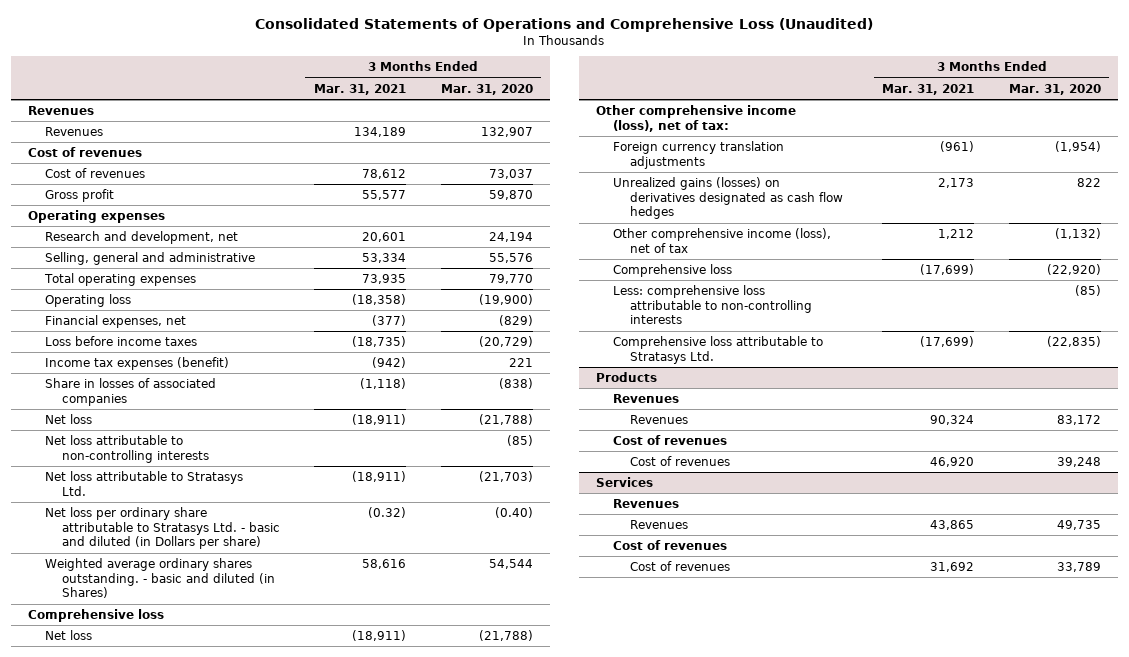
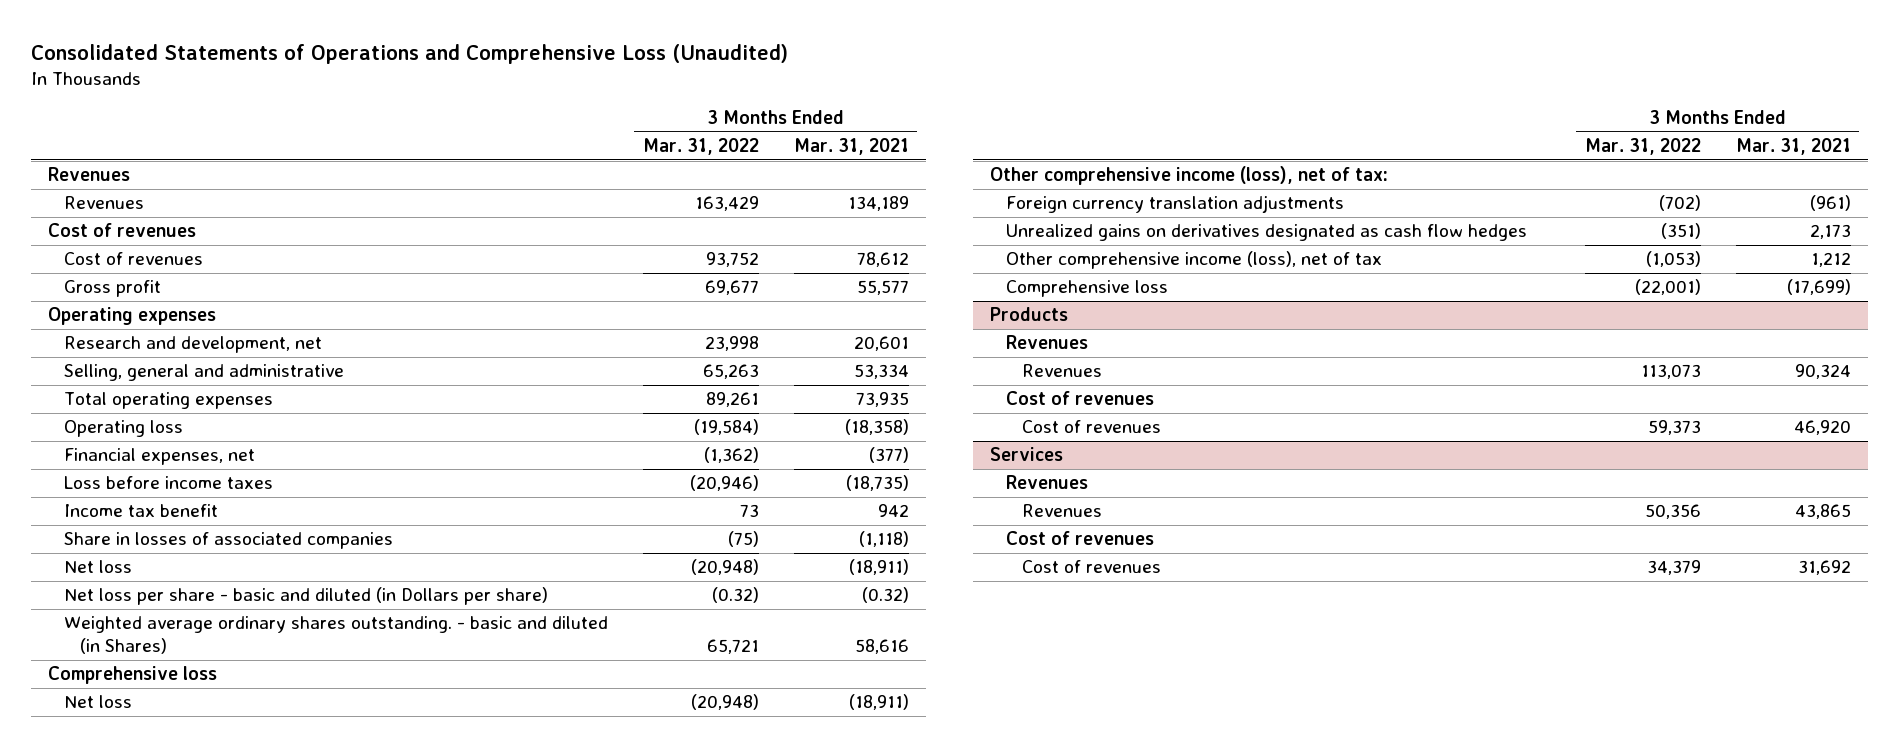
- | 3 Months Ended Mar. 31, 2021 | 3 Months Ended Mar. 31, 2020
+ | 3 Months Ended Mar. 31, 2022 | 3 Months Ended Mar. 31, 2021
- Income tax expenses (benefit) | (942) | 221
+ Income tax benefit | 73 | 942
- Net loss attributable to non-controlling interests | | (85)
- Net loss attributable to Stratasys Ltd. | (18,911) | (21,703)
- Net loss per ordinary share attributable to Stratasys Ltd. - basic and diluted (in Dollars per share) | (0.32) | (0.40)
+ Net loss per share - basic and diluted (in Dollars per share) | (0.32) | (0.32)
- Unrealized gains (losses) on derivatives designated as cash flow hedges | 2,173 | 822
+ Unrealized gains on derivatives designated as cash flow hedges | (351) | 2,173
- Less: comprehensive loss attributable to non-controlling interests | | (85)
- Comprehensive loss attributable to Stratasys Ltd. | (17,699) | (22,835)

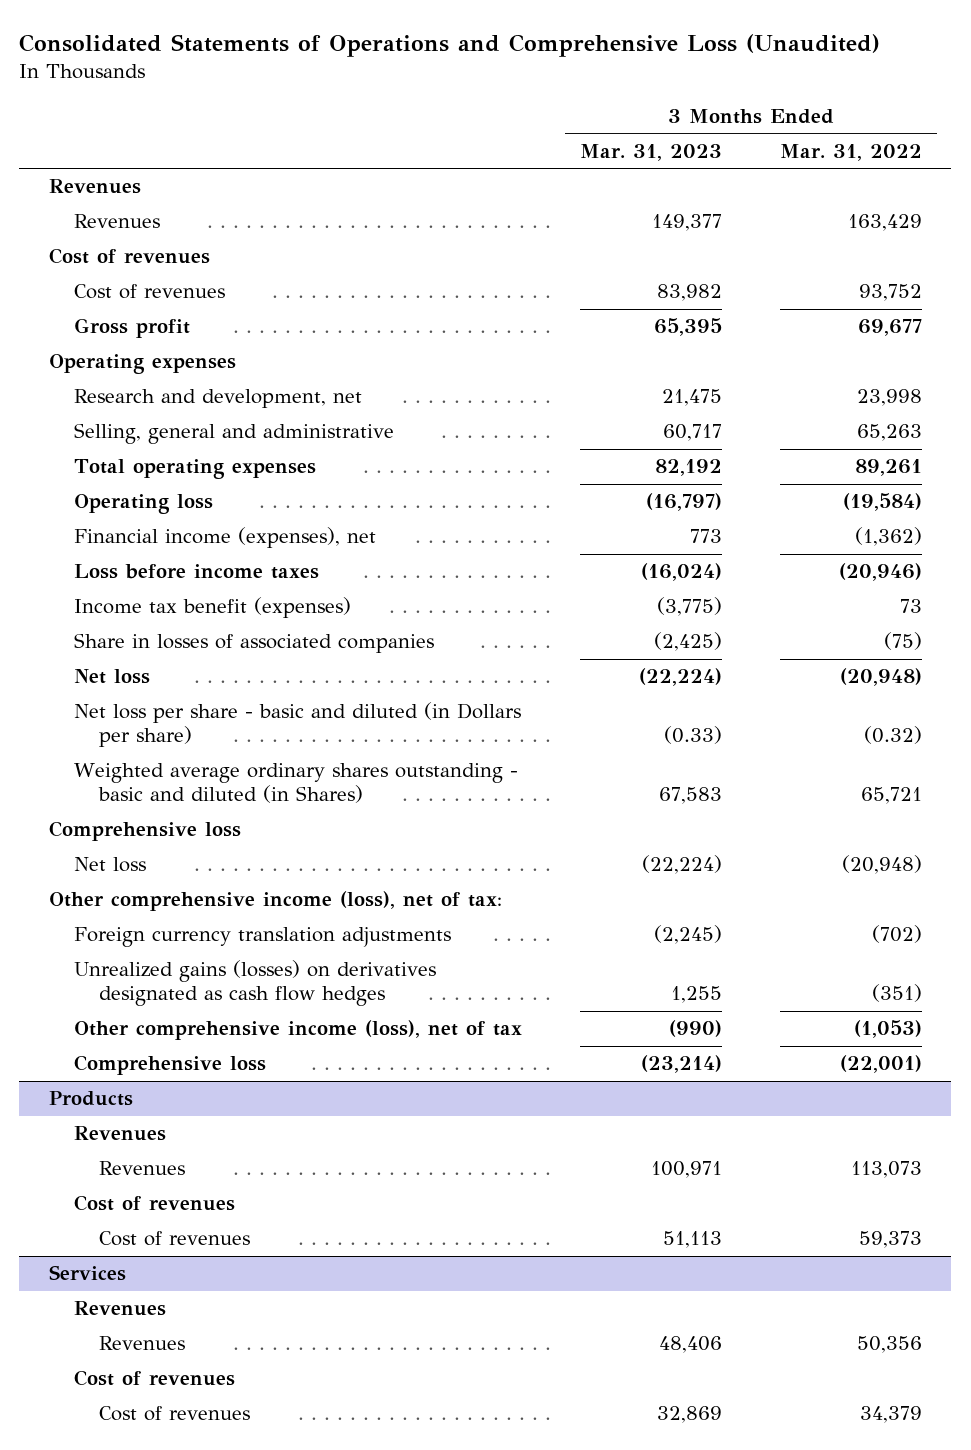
- | 3 Months Ended Mar. 31, 2022 | 3 Months Ended Mar. 31, 2021
+ | 3 Months Ended Mar. 31, 2023 | 3 Months Ended Mar. 31, 2022
- Financial expenses, net | (1,362) | (377)
+ Financial income (expenses), net | 773 | (1,362)
- Income tax benefit | 73 | 942
+ Income tax benefit (expenses) | (3,775) | 73
- Weighted average ordinary shares outstanding. - basic and diluted (in Shares) | 65,721 | 58,616
+ Weighted average ordinary shares outstanding - basic and diluted (in Shares) | 67,583 | 65,721
- Unrealized gains on derivatives designated as cash flow hedges | (351) | 2,173
+ Unrealized gains (losses) on derivatives designated as cash flow hedges | 1,255 | (351)

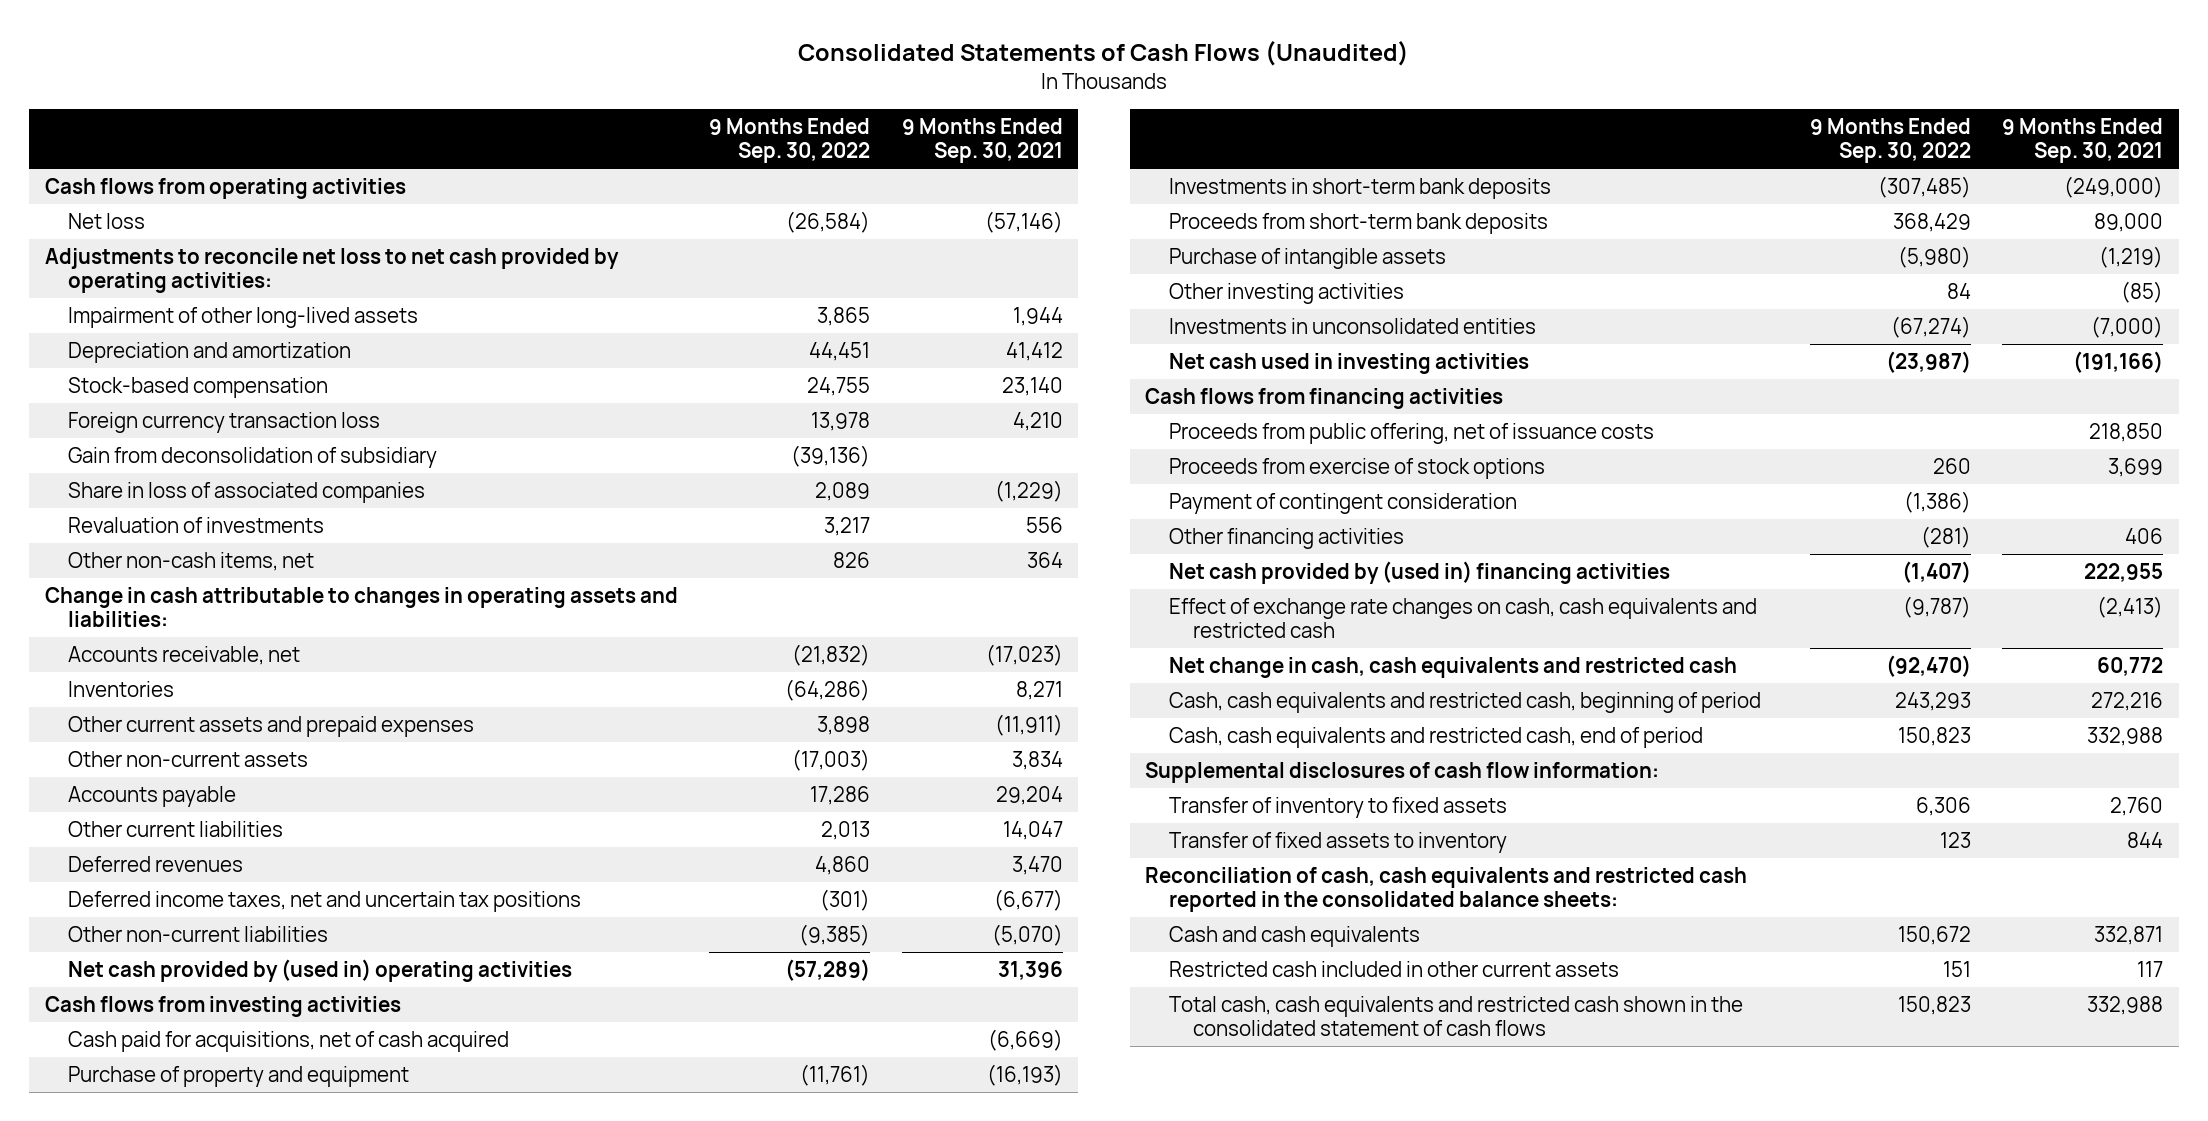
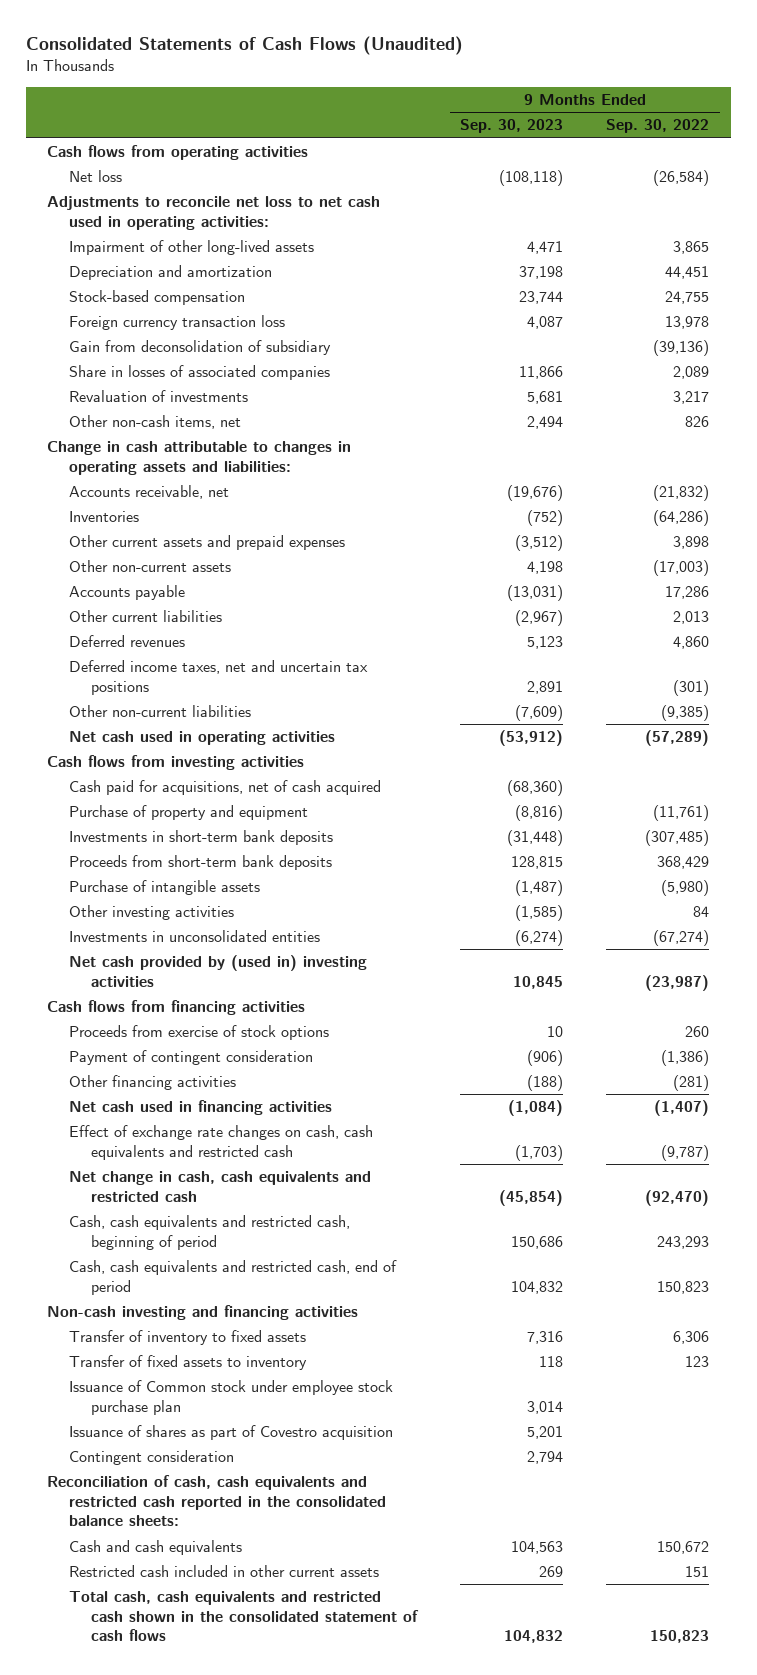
- | 9 Months Ended Sep. 30, 2022 | 9 Months Ended Sep. 30, 2021
+ | 9 Months Ended Sep. 30, 2023 | 9 Months Ended Sep. 30, 2022
- Adjustments to reconcile net loss to net cash provided by operating activities:
+ Adjustments to reconcile net loss to net cash used in operating activities:
- Share in loss of associated companies | 2,089 | (1,229)
+ Share in losses of associated companies | 11,866 | 2,089
- Net cash provided by (used in) operating activities | (57,289) | 31,396
+ Net cash used in operating activities | (53,912) | (57,289)
- Net cash used in investing activities | (23,987) | (191,166)
+ Net cash provided by (used in) investing activities | 10,845 | (23,987)
- Proceeds from public offering, net of issuance costs | | 218,850
- Net cash provided by (used in) financing activities | (1,407) | 222,955
+ Net cash used in financing activities | (1,084) | (1,407)
- Supplemental disclosures of cash flow information:
+ Non-cash investing and financing activities
+ Issuance of Common stock under employee stock purchase plan | 3,014 |
+ Issuance of shares as part of Covestro acquisition | 5,201 |
+ Contingent consideration | 2,794 |

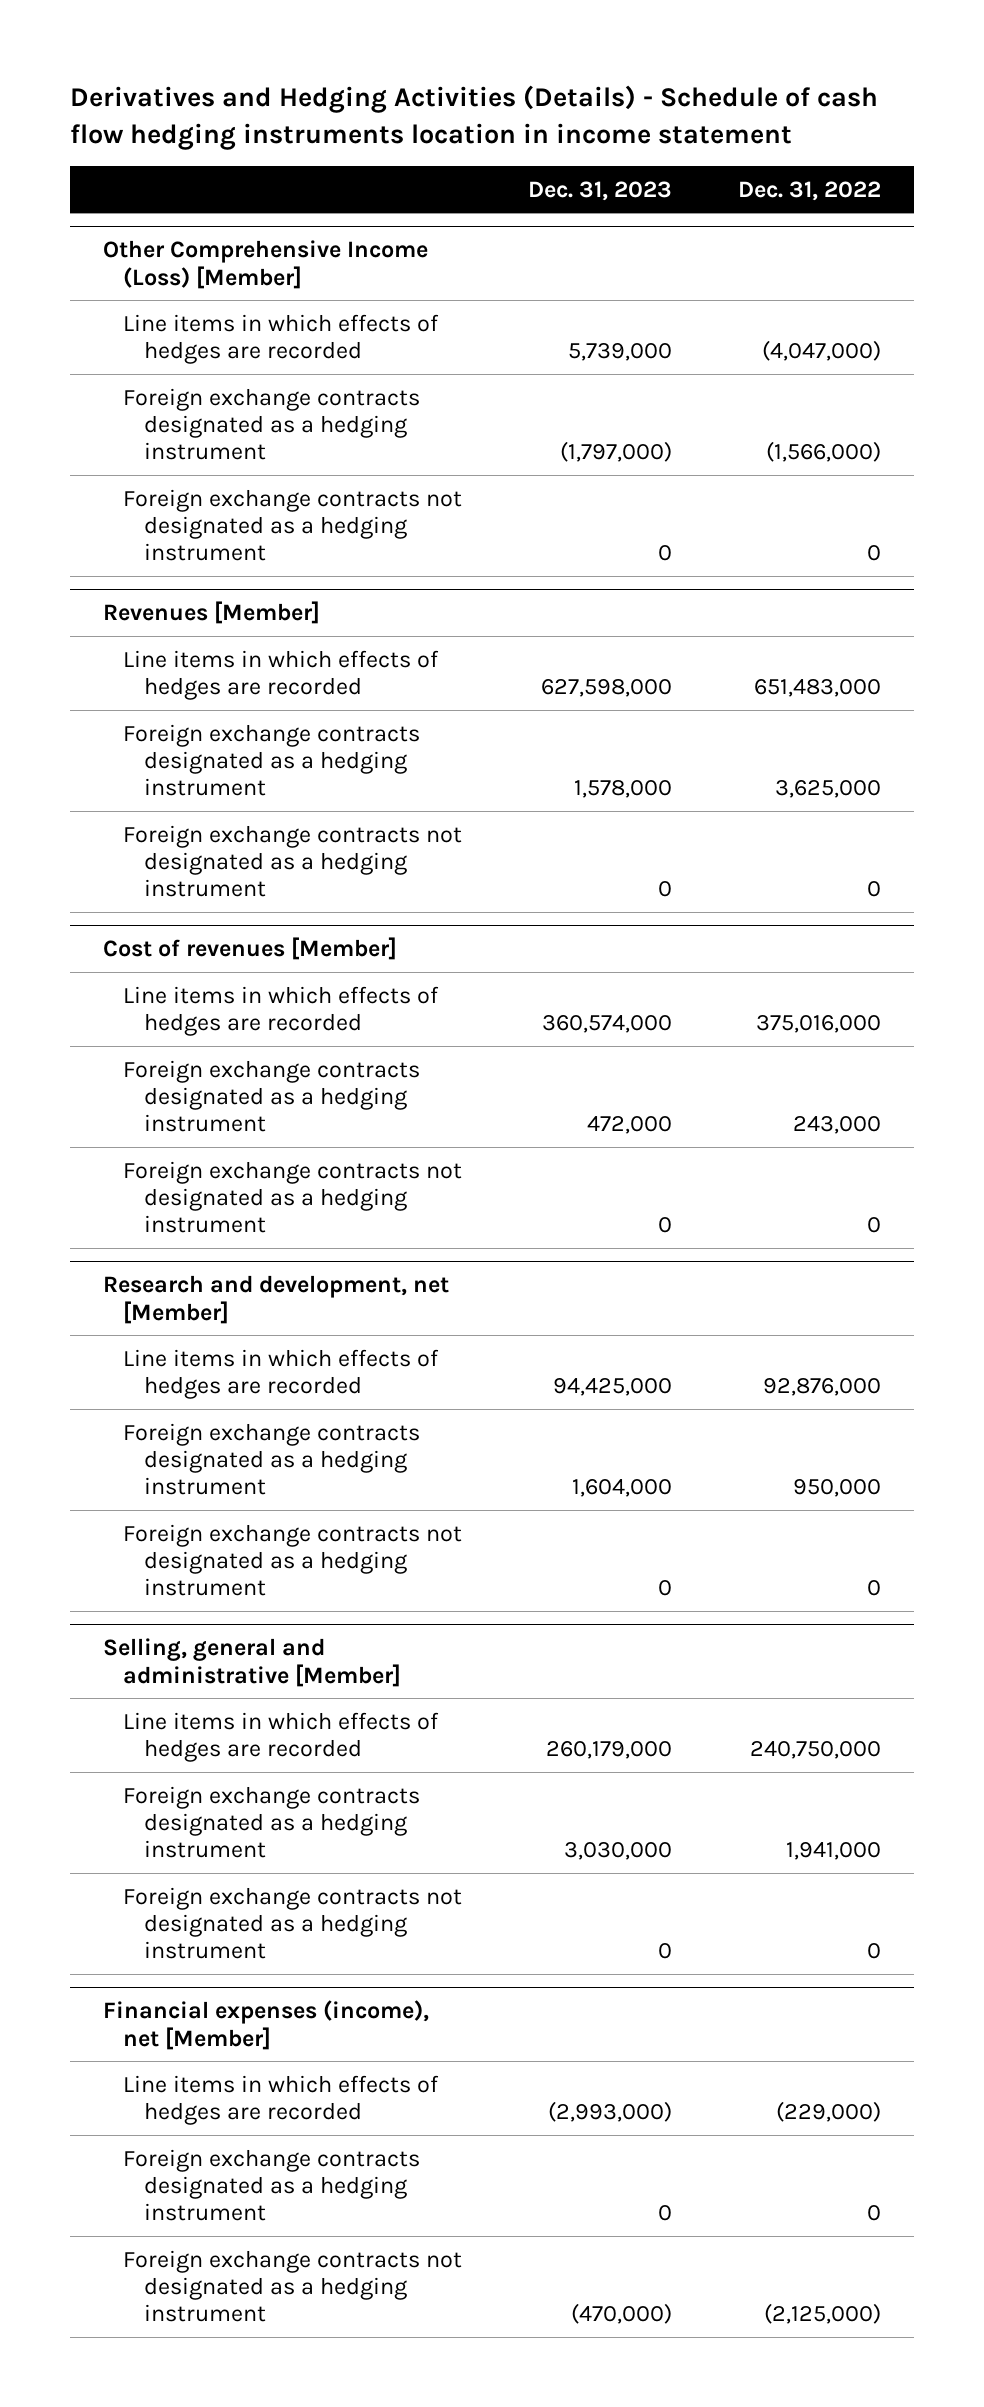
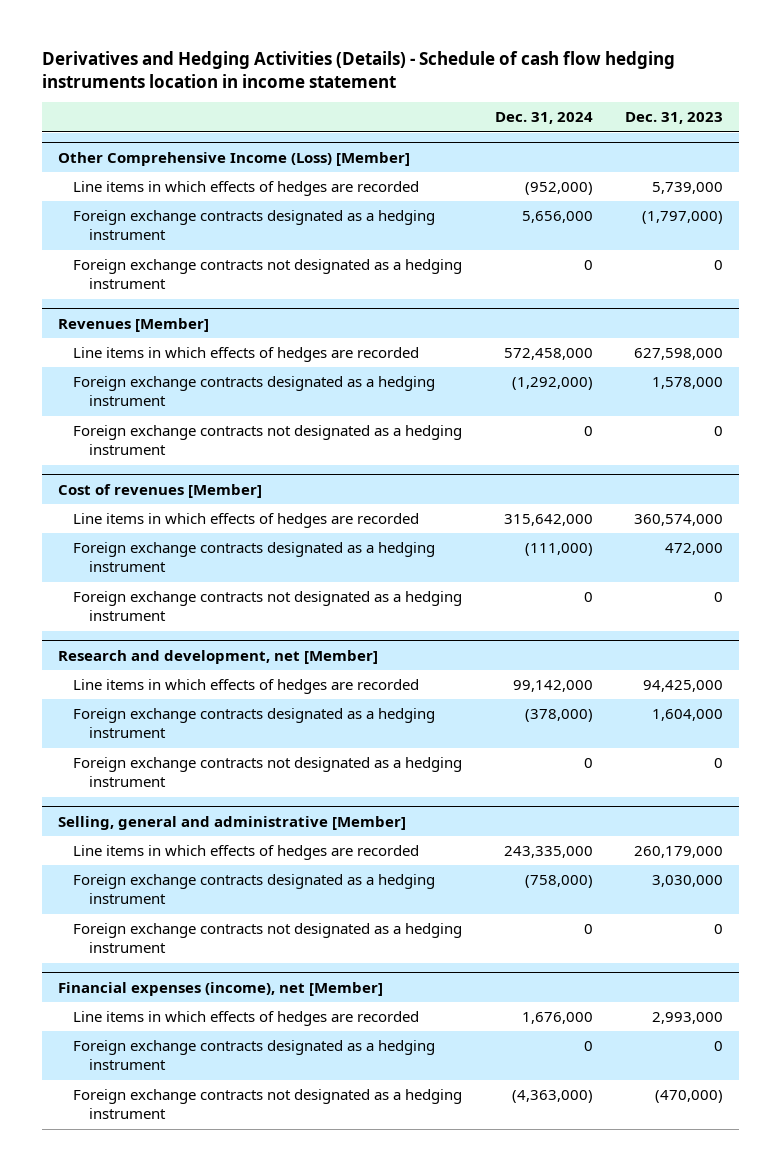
- | Dec. 31, 2023 | Dec. 31, 2022
+ | Dec. 31, 2024 | Dec. 31, 2023
@ Financial expenses (income), net [Member]
- Line items in which effects of hedges are recorded | (2,993,000) | (229,000)
+ Line items in which effects of hedges are recorded | 1,676,000 | 2,993,000

